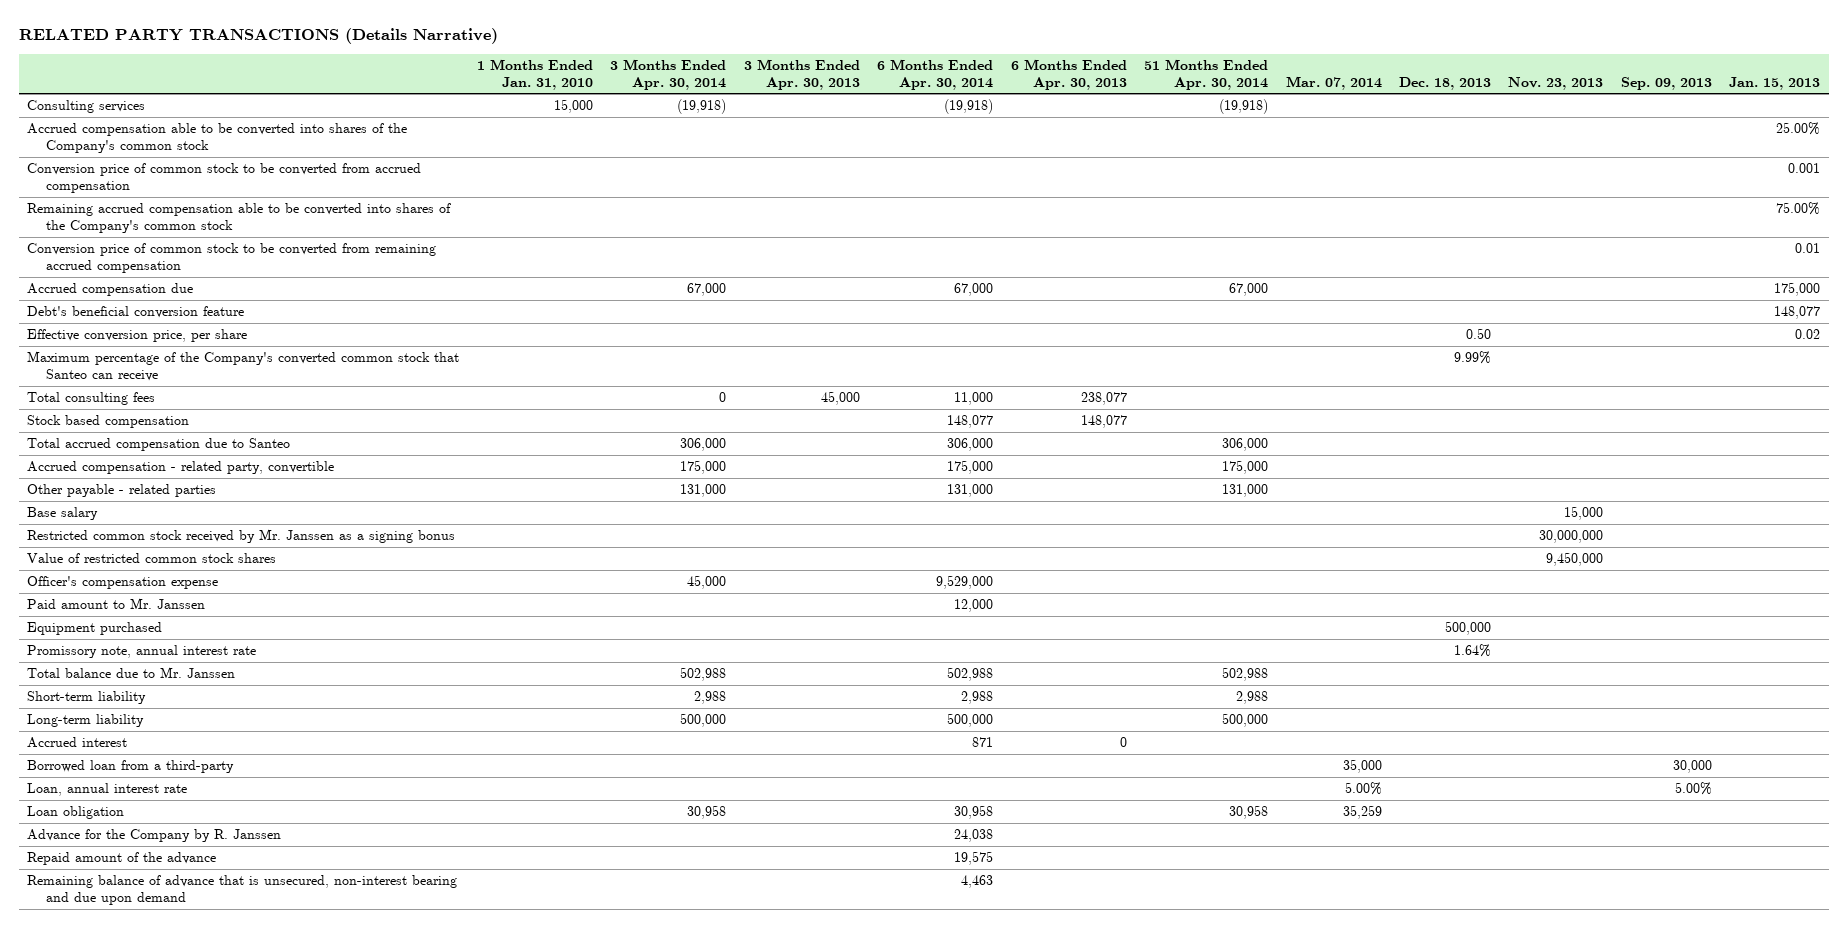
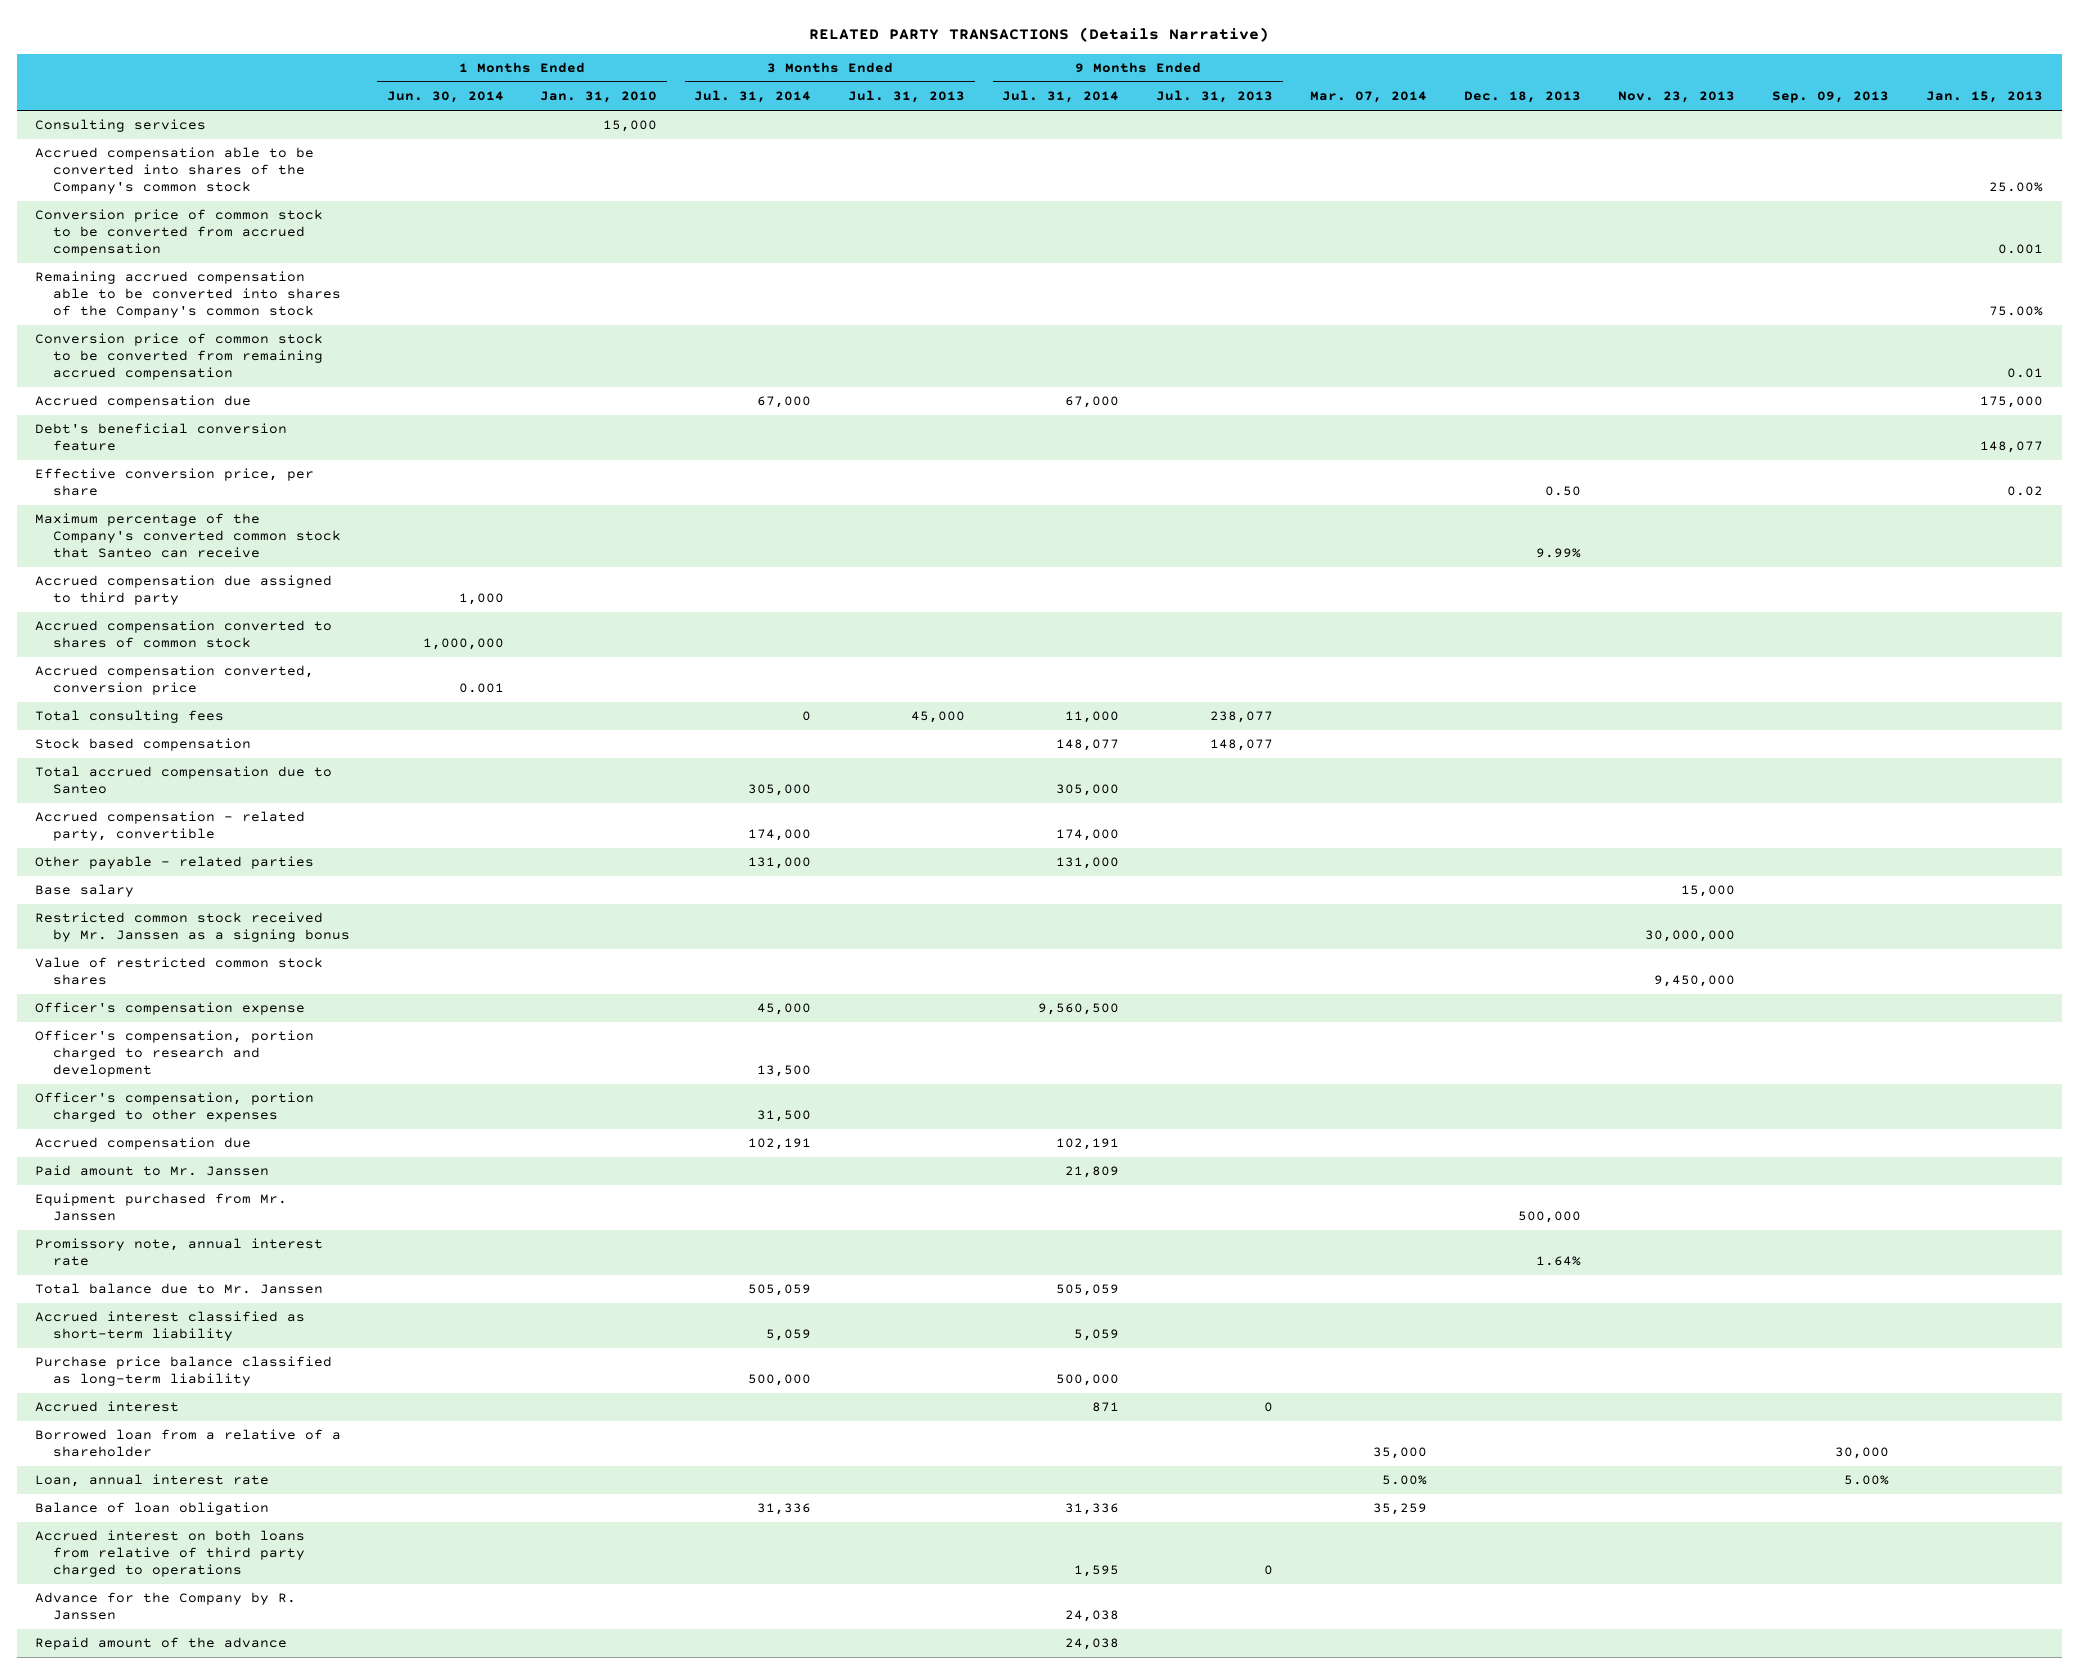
- | 1 Months Ended Jan. 31, 2010 | 3 Months Ended Apr. 30, 2014 | 3 Months Ended Apr. 30, 2013 | 6 Months Ended Apr. 30, 2014 | 6 Months Ended Apr. 30, 2013 | 51 Months Ended Apr. 30, 2014 | Mar. 07, 2014 | Dec. 18, 2013 | Nov. 23, 2013 | Sep. 09, 2013 | Jan. 15, 2013
+ | 1 Months Ended Jun. 30, 2014 | 1 Months Ended Jan. 31, 2010 | 3 Months Ended Jul. 31, 2014 | 3 Months Ended Jul. 31, 2013 | 9 Months Ended Jul. 31, 2014 | 9 Months Ended Jul. 31, 2013 | Mar. 07, 2014 | Dec. 18, 2013 | Nov. 23, 2013 | Sep. 09, 2013 | Jan. 15, 2013
+ Accrued compensation due assigned to third party | 1,000 | | | | | | | | | |
+ Accrued compensation converted to shares of common stock | 1,000,000 | | | | | | | | | |
+ Accrued compensation converted, conversion price | 0.001 | | | | | | | | | |
+ Officer's compensation, portion charged to research and development | | | 13,500 | | | | | | | |
+ Officer's compensation, portion charged to other expenses | | | 31,500 | | | | | | | |
+ Accrued compensation due | | | 102,191 | | 102,191 | | | | | |
- Equipment purchased | | | | | | | | 500,000 | | |
+ Equipment purchased from Mr. Janssen | | | | | | | | 500,000 | | |
- Short-term liability | | 2,988 | | 2,988 | | 2,988 | | | | |
- Long-term liability | | 500,000 | | 500,000 | | 500,000 | | | | |
+ Accrued interest classified as short-term liability | | | 5,059 | | 5,059 | | | | | |
+ Purchase price balance classified as long-term liability | | | 500,000 | | 500,000 | | | | | |
- Borrowed loan from a third-party | | | | | | | 35,000 | | | 30,000 |
+ Borrowed loan from a relative of a shareholder | | | | | | | 35,000 | | | 30,000 |
- Loan obligation | | 30,958 | | 30,958 | | 30,958 | 35,259 | | | |
+ Balance of loan obligation | | | 31,336 | | 31,336 | | 35,259 | | | |
+ Accrued interest on both loans from relative of third party charged to operations | | | | | 1,595 | 0 | | | | |
- Remaining balance of advance that is unsecured, non-interest bearing and due upon demand | | | | 4,463 | | | | | | |

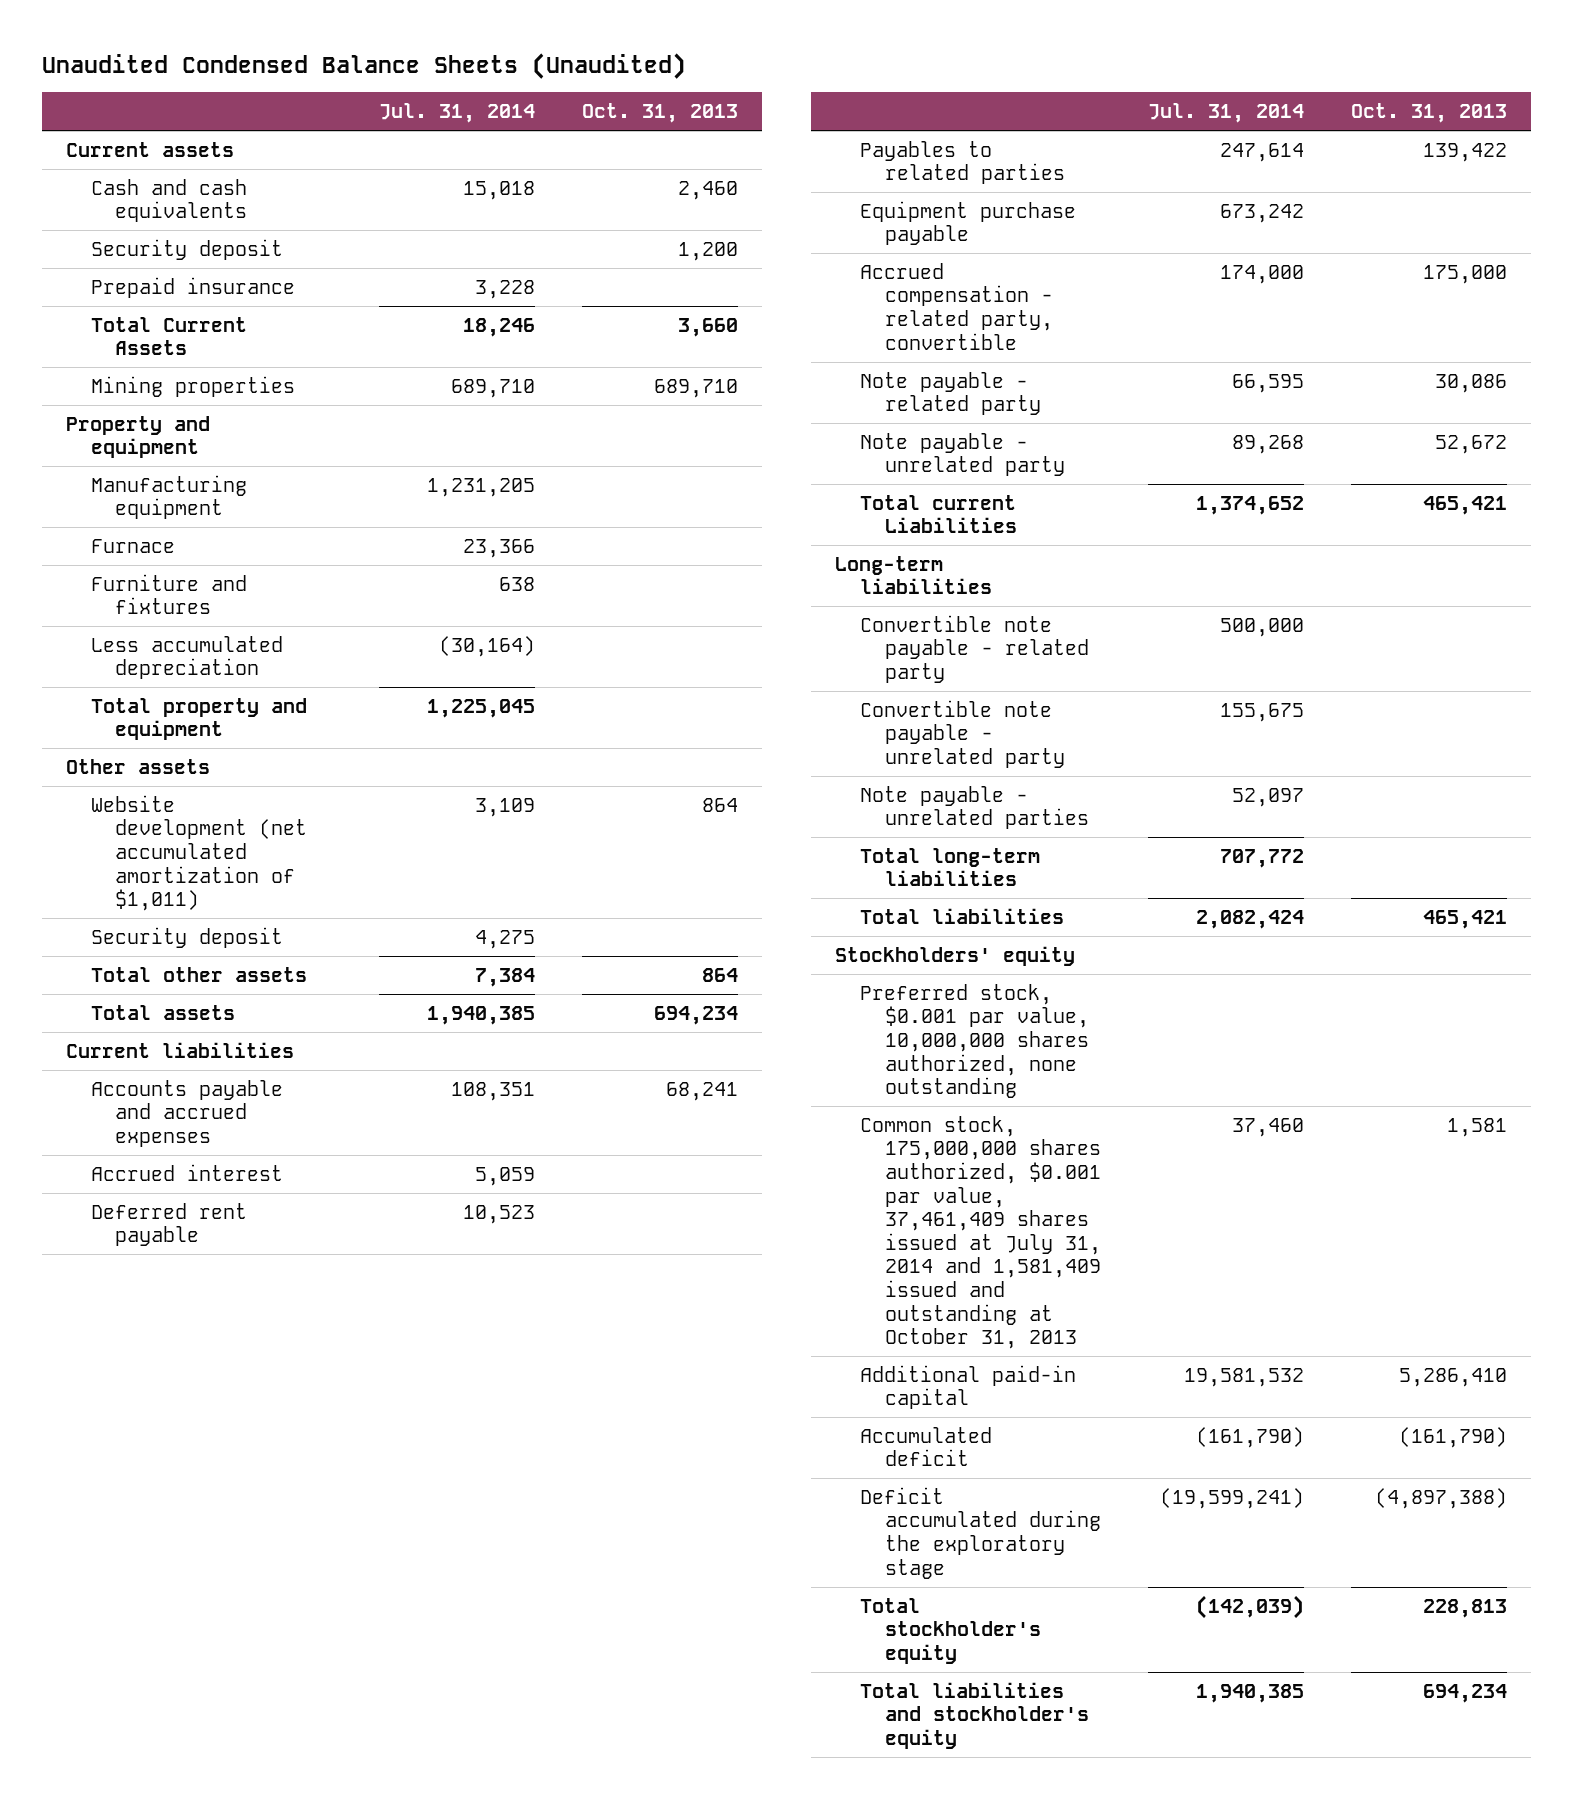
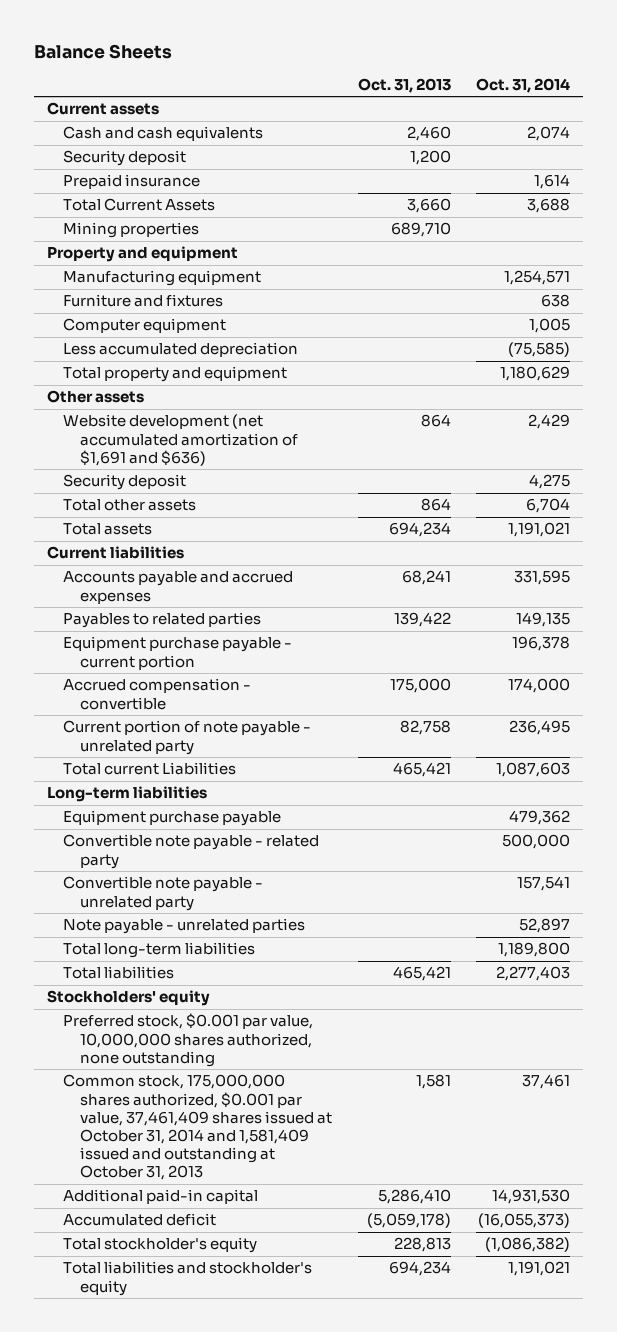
- Unaudited Condensed Balance Sheets (Unaudited)
+ Balance Sheets
- | Jul. 31, 2014 | Oct. 31, 2013
+ | Oct. 31, 2013 | Oct. 31, 2014
- Furnace | 23,366 |
+ Computer equipment | | 1,005
- Website development (net accumulated amortization of $1,011) | 3,109 | 864
+ Website development (net accumulated amortization of $1,691 and $636) | 864 | 2,429
- Accrued interest | 5,059 |
- Deferred rent payable | 10,523 |
- Accrued compensation - related party, convertible | 174,000 | 175,000
- Note payable - related party | 66,595 | 30,086
- Note payable - unrelated party | 89,268 | 52,672
+ Equipment purchase payable - current portion | | 196,378
+ Accrued compensation - convertible | 175,000 | 174,000
+ Current portion of note payable - unrelated party | 82,758 | 236,495
moved down: Equipment purchase payable | | 479,362
- Common stock, 175,000,000 shares authorized, $0.001 par value, 37,461,409 shares issued at July 31, 2014 and 1,581,409 issued and outstanding at October 31, 2013 | 37,460 | 1,581
+ Common stock, 175,000,000 shares authorized, $0.001 par value, 37,461,409 shares issued at October 31, 2014 and 1,581,409 issued and outstanding at October 31, 2013 | 1,581 | 37,461
- Accumulated deficit | (161,790) | (161,790)
- Deficit accumulated during the exploratory stage | (19,599,241) | (4,897,388)
+ Accumulated deficit | (5,059,178) | (16,055,373)

